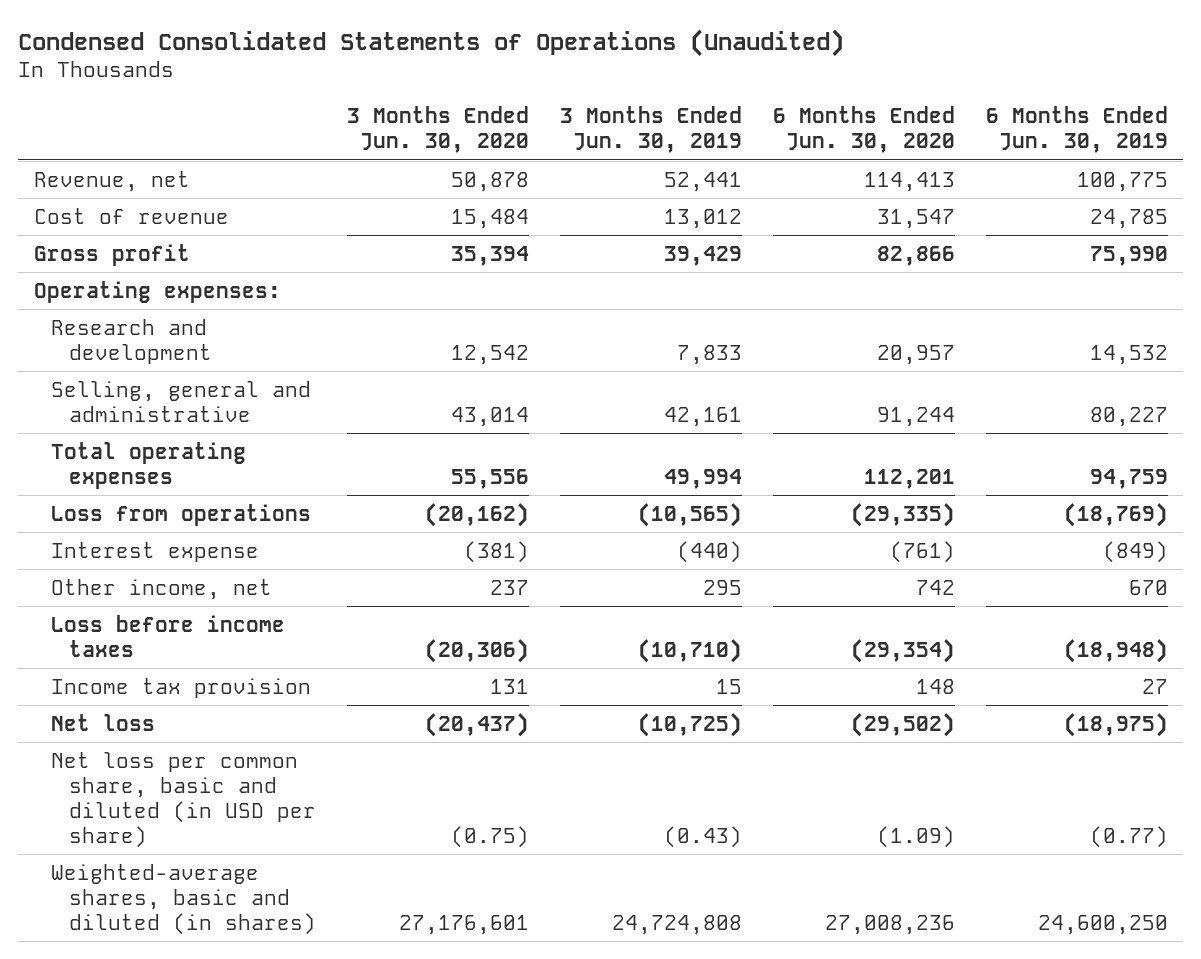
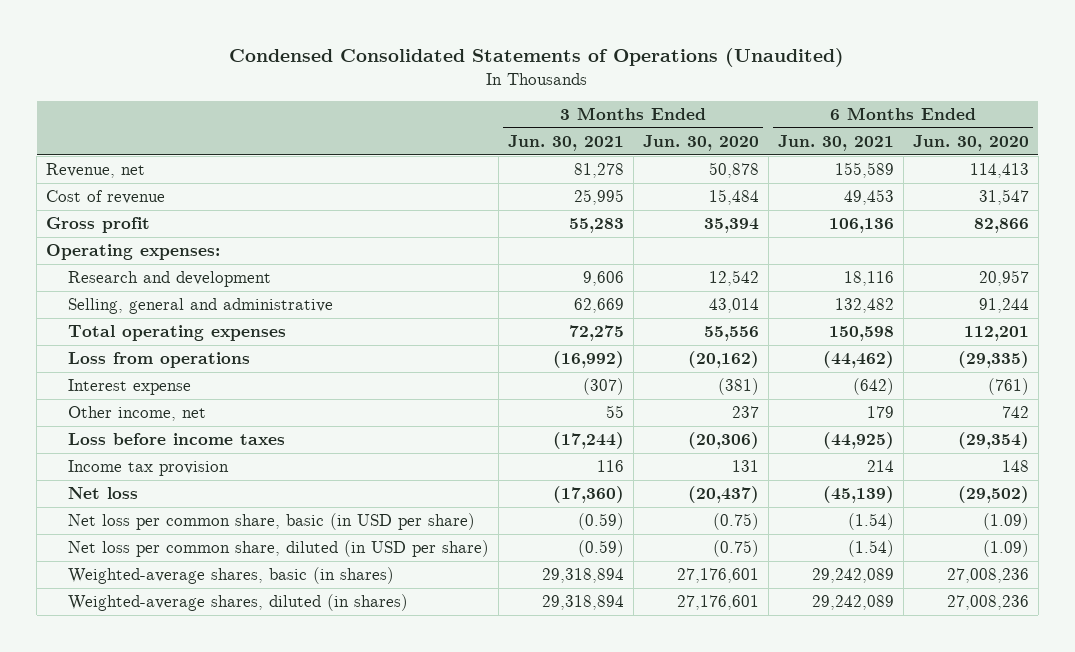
- | 3 Months Ended Jun. 30, 2020 | 3 Months Ended Jun. 30, 2019 | 6 Months Ended Jun. 30, 2020 | 6 Months Ended Jun. 30, 2019
+ | 3 Months Ended Jun. 30, 2021 | 3 Months Ended Jun. 30, 2020 | 6 Months Ended Jun. 30, 2021 | 6 Months Ended Jun. 30, 2020
- Net loss per common share, basic and diluted (in USD per share) | (0.75) | (0.43) | (1.09) | (0.77)
- Weighted-average shares, basic and diluted (in shares) | 27,176,601 | 24,724,808 | 27,008,236 | 24,600,250
+ Net loss per common share, basic (in USD per share) | (0.59) | (0.75) | (1.54) | (1.09)
+ Net loss per common share, diluted (in USD per share) | (0.59) | (0.75) | (1.54) | (1.09)
+ Weighted-average shares, basic (in shares) | 29,318,894 | 27,176,601 | 29,242,089 | 27,008,236
+ Weighted-average shares, diluted (in shares) | 29,318,894 | 27,176,601 | 29,242,089 | 27,008,236

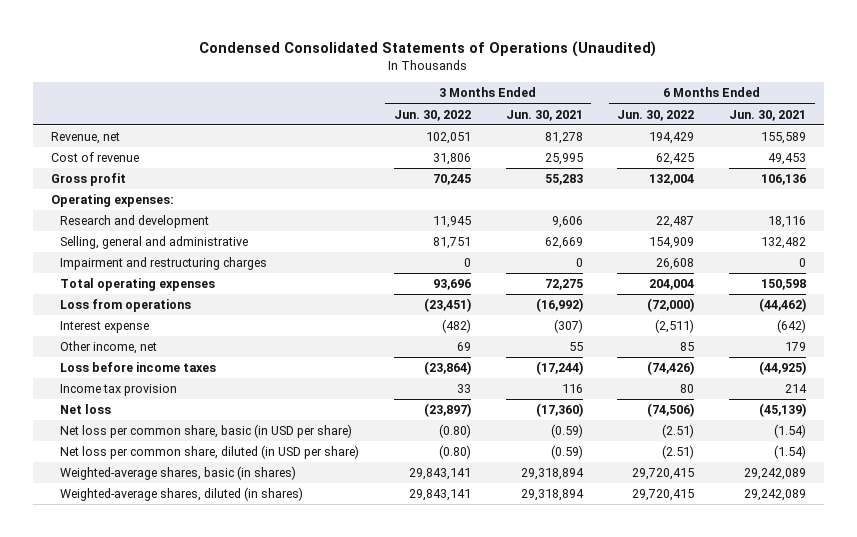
- | 3 Months Ended Jun. 30, 2021 | 3 Months Ended Jun. 30, 2020 | 6 Months Ended Jun. 30, 2021 | 6 Months Ended Jun. 30, 2020
+ | 3 Months Ended Jun. 30, 2022 | 3 Months Ended Jun. 30, 2021 | 6 Months Ended Jun. 30, 2022 | 6 Months Ended Jun. 30, 2021
+ Impairment and restructuring charges | 0 | 0 | 26,608 | 0

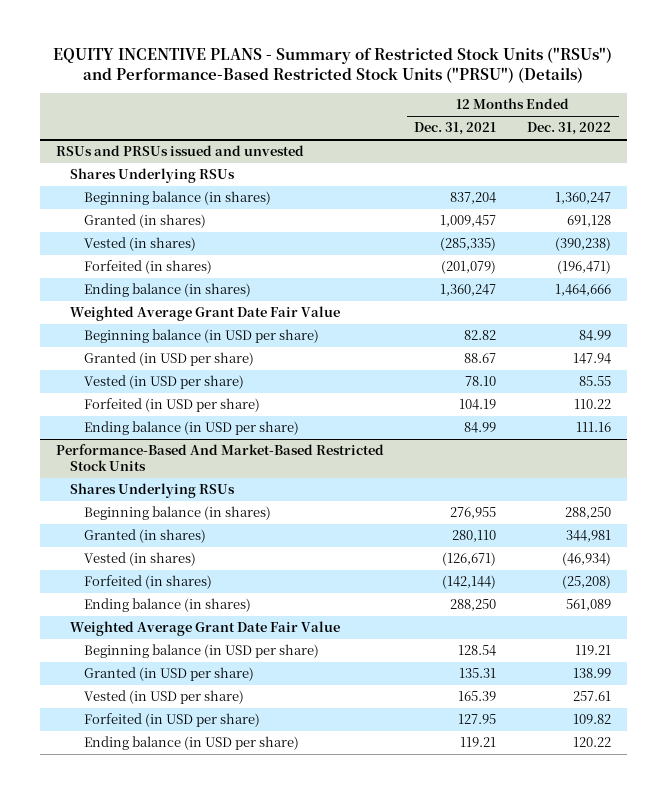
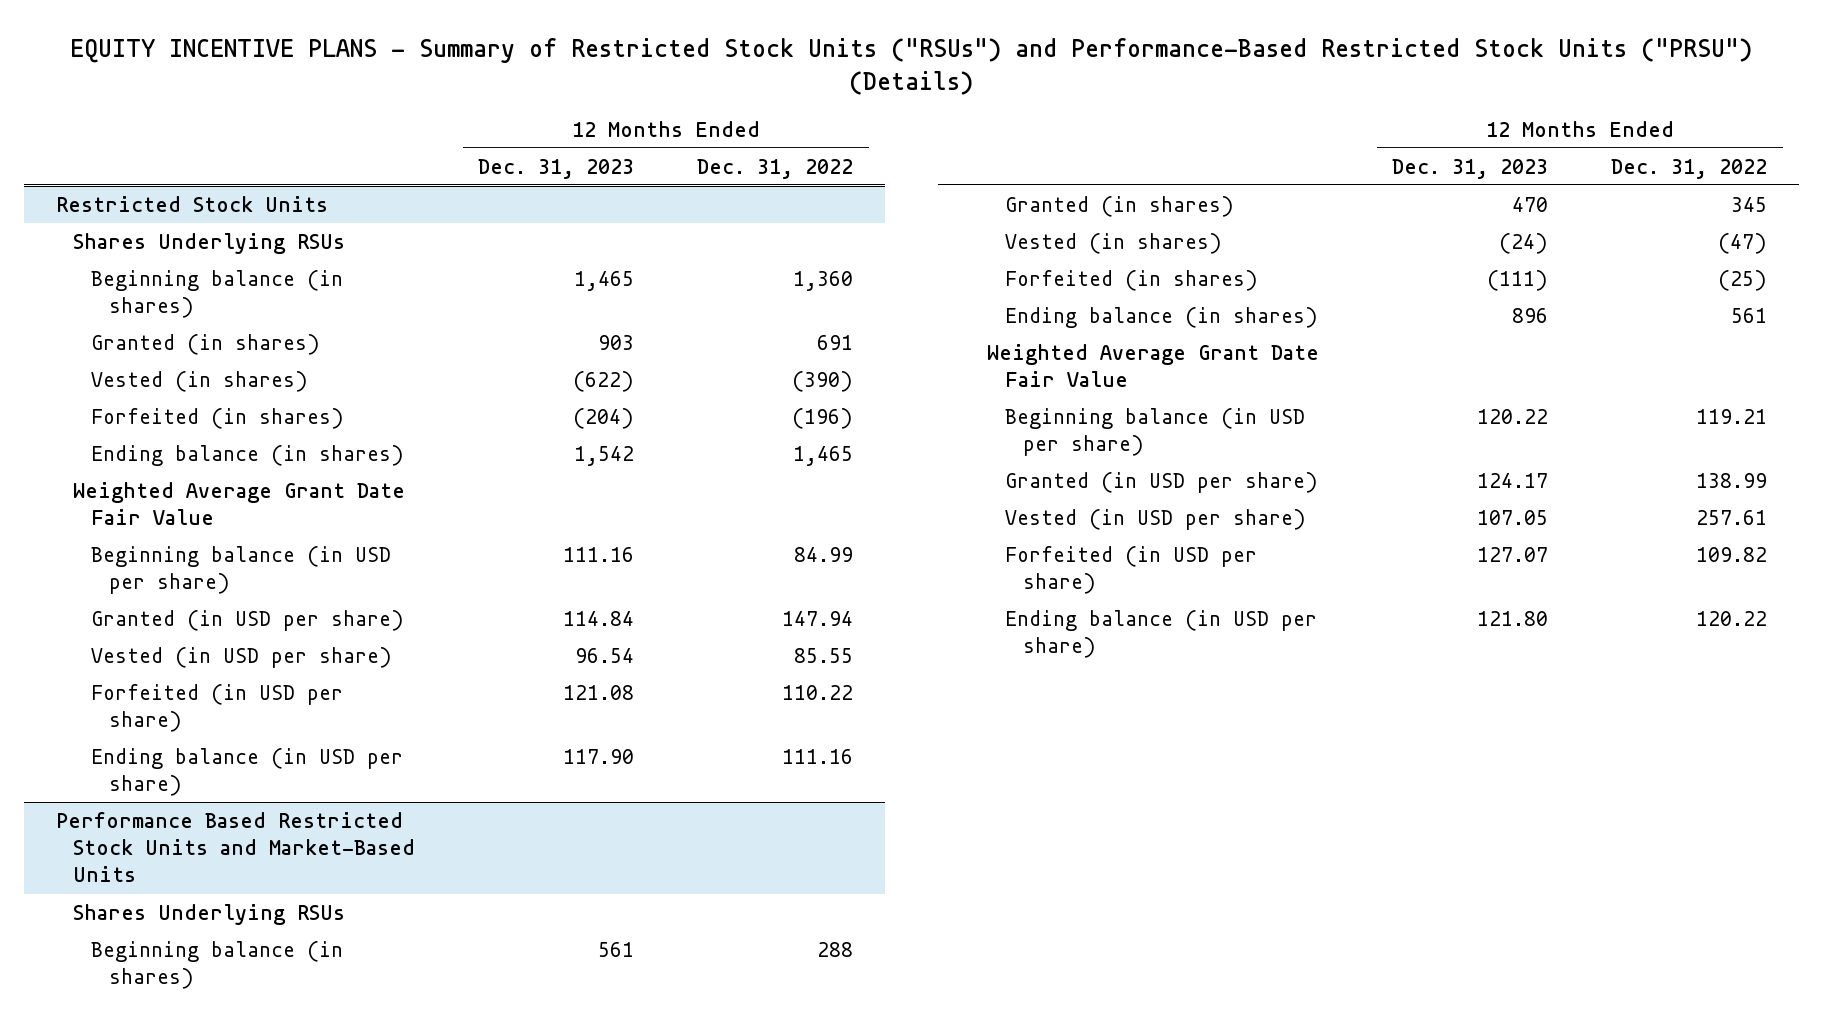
- | 12 Months Ended Dec. 31, 2021 | 12 Months Ended Dec. 31, 2022
+ | 12 Months Ended Dec. 31, 2023 | 12 Months Ended Dec. 31, 2022
- RSUs and PRSUs issued and unvested
+ Restricted Stock Units
- Beginning balance (in shares) | 837,204 | 1,360,247
- Granted (in shares) | 1,009,457 | 691,128
- Vested (in shares) | (285,335) | (390,238)
- Forfeited (in shares) | (201,079) | (196,471)
- Ending balance (in shares) | 1,360,247 | 1,464,666
+ Beginning balance (in shares) | 1,465 | 1,360
+ Granted (in shares) | 903 | 691
+ Vested (in shares) | (622) | (390)
+ Forfeited (in shares) | (204) | (196)
+ Ending balance (in shares) | 1,542 | 1,465
- Performance-Based And Market-Based Restricted Stock Units
+ Performance Based Restricted Stock Units and Market-Based Units
- Beginning balance (in shares) | 276,955 | 288,250
- Granted (in shares) | 280,110 | 344,981
- Vested (in shares) | (126,671) | (46,934)
- Forfeited (in shares) | (142,144) | (25,208)
- Ending balance (in shares) | 288,250 | 561,089
+ Beginning balance (in shares) | 561 | 288
+ Granted (in shares) | 470 | 345
+ Vested (in shares) | (24) | (47)
+ Forfeited (in shares) | (111) | (25)
+ Ending balance (in shares) | 896 | 561

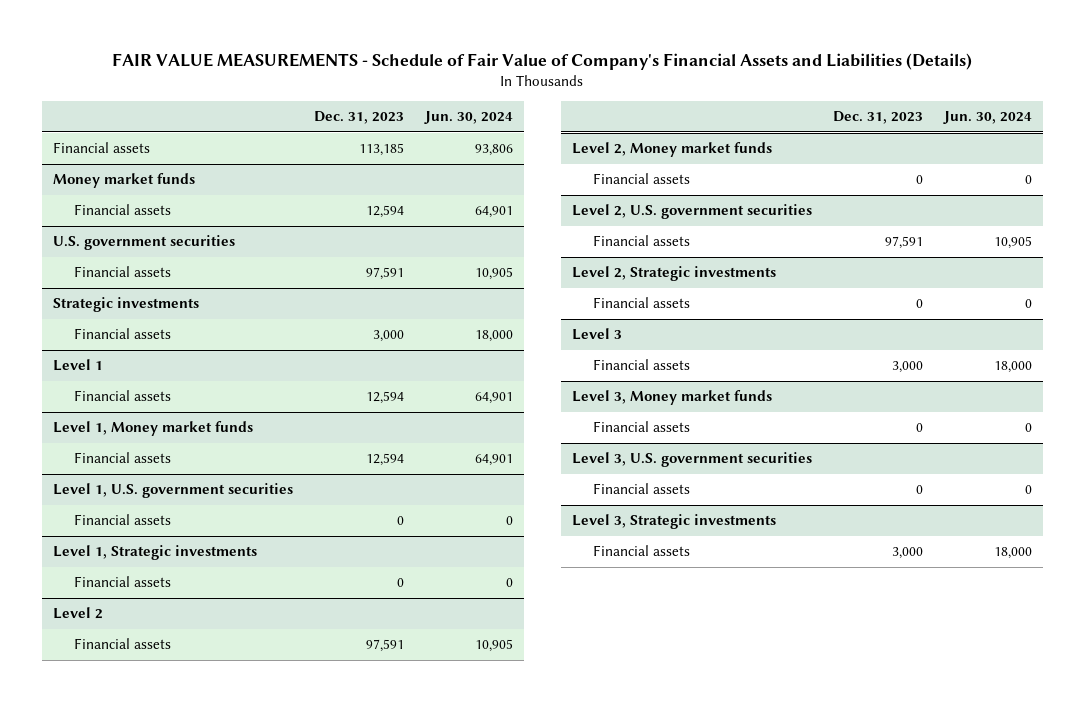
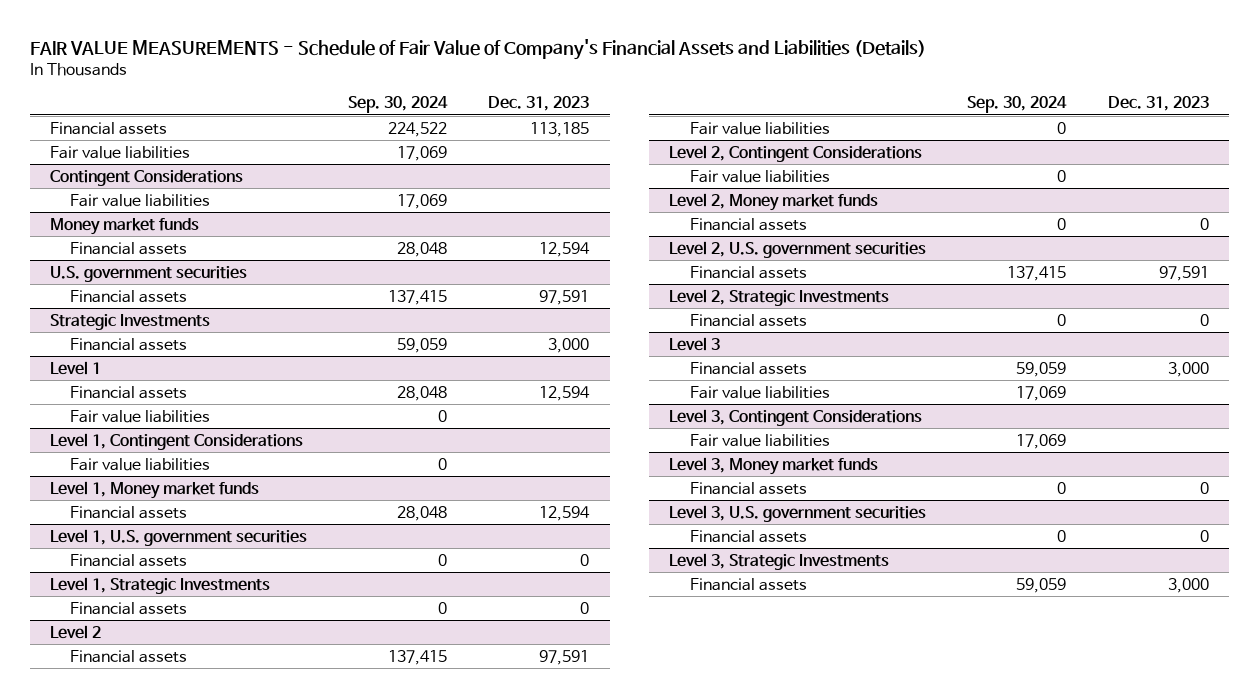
- | Dec. 31, 2023 | Jun. 30, 2024
+ | Sep. 30, 2024 | Dec. 31, 2023
+ Fair value liabilities | 17,069 |
+ Contingent Considerations
+ Fair value liabilities | 17,069 |
- Strategic investments
+ Strategic Investments
@ Level 1
+ Fair value liabilities | 0 |
+ Level 1, Contingent Considerations
+ Fair value liabilities | 0 |
- Level 1, Strategic investments
+ Level 1, Strategic Investments
@ Level 2
+ Fair value liabilities | 0 |
+ Level 2, Contingent Considerations
+ Fair value liabilities | 0 |
- Level 2, Strategic investments
+ Level 2, Strategic Investments
@ Level 3
+ Fair value liabilities | 17,069 |
+ Level 3, Contingent Considerations
+ Fair value liabilities | 17,069 |
- Level 3, Strategic investments
+ Level 3, Strategic Investments

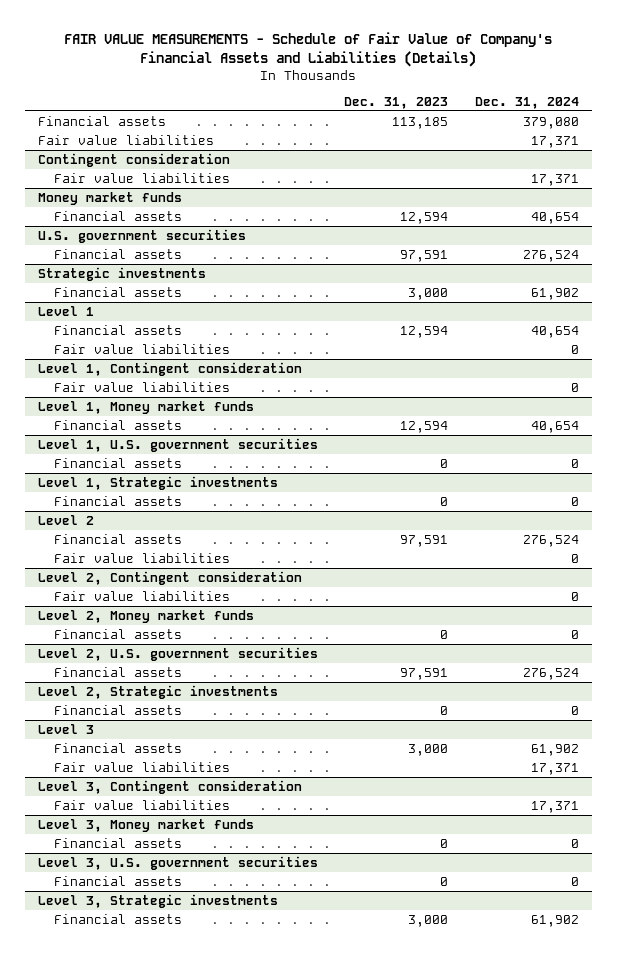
- | Sep. 30, 2024 | Dec. 31, 2023
+ | Dec. 31, 2023 | Dec. 31, 2024
- Contingent Considerations
+ Contingent consideration
- Strategic Investments
+ Strategic investments
- Level 1, Contingent Considerations
+ Level 1, Contingent consideration
- Level 1, Strategic Investments
+ Level 1, Strategic investments
- Level 2, Contingent Considerations
+ Level 2, Contingent consideration
- Level 2, Strategic Investments
+ Level 2, Strategic investments
- Level 3, Contingent Considerations
+ Level 3, Contingent consideration
- Level 3, Strategic Investments
+ Level 3, Strategic investments

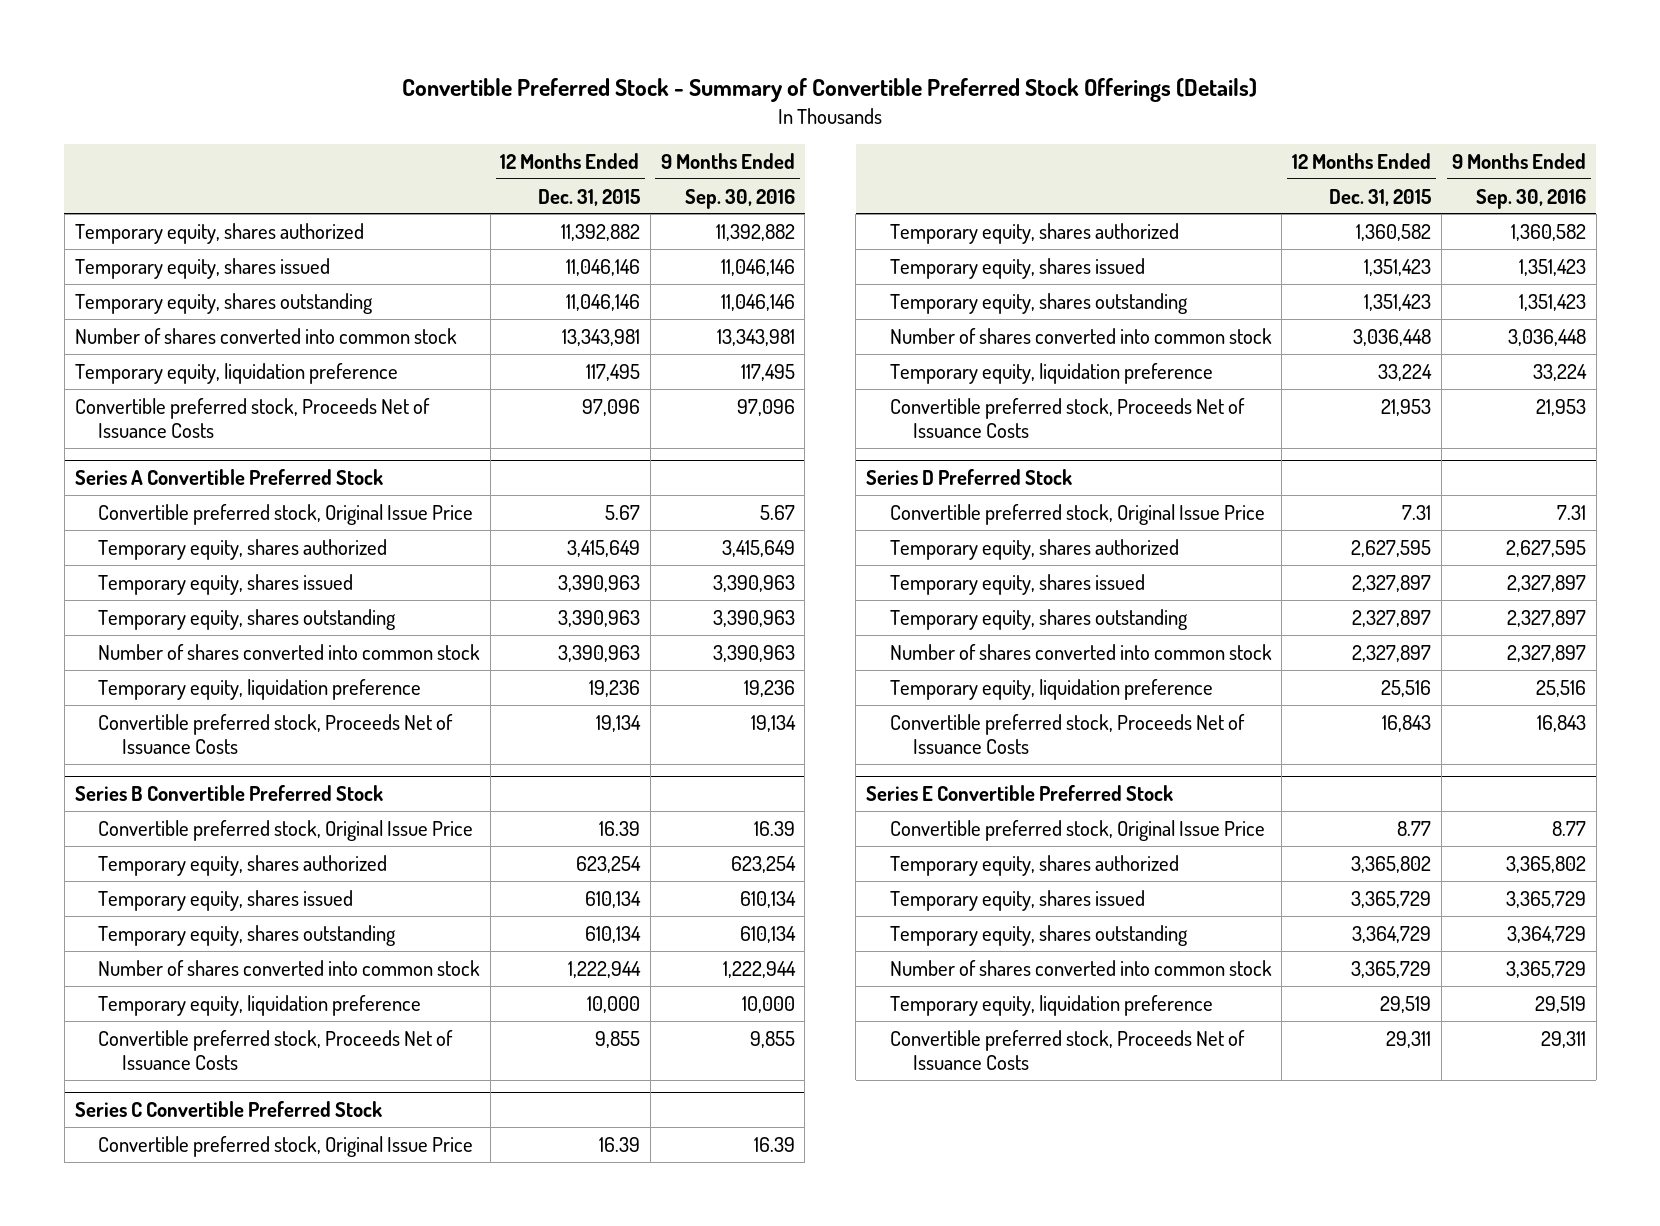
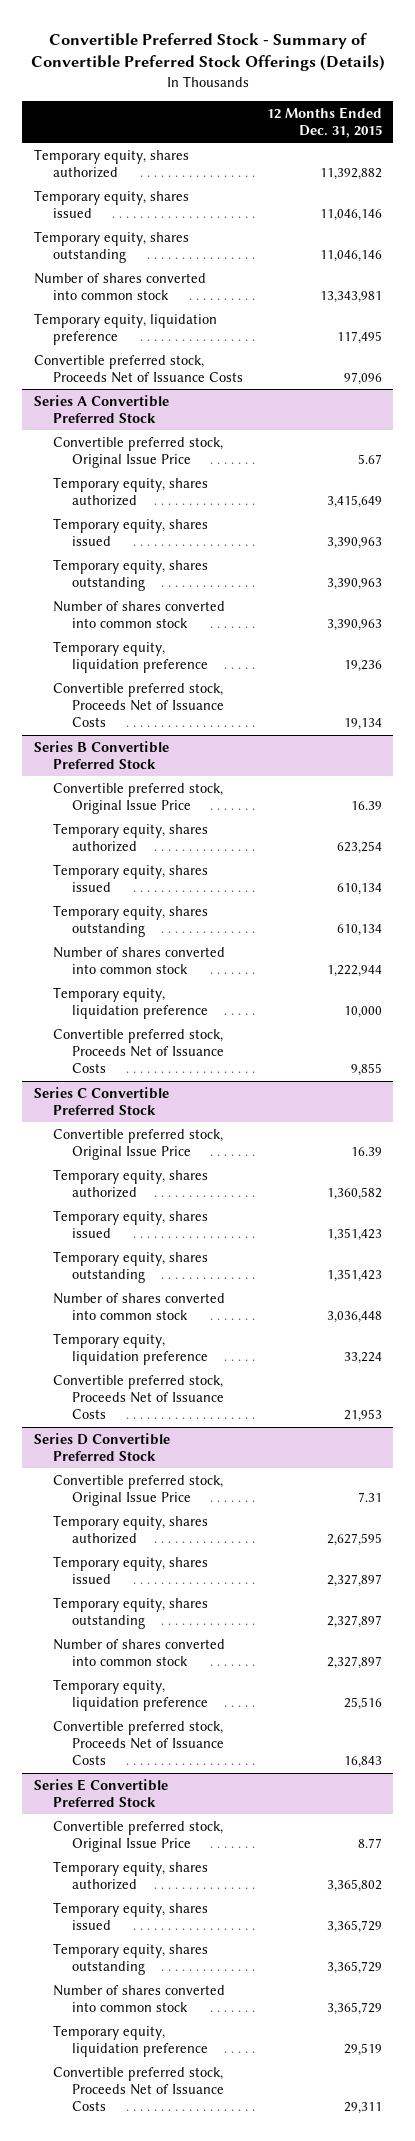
- | 12 Months Ended Dec. 31, 2015 | 9 Months Ended Sep. 30, 2016
+ | 12 Months Ended Dec. 31, 2015
- Series D Preferred Stock
+ Series D Convertible Preferred Stock
@ Series E Convertible Preferred Stock
- Temporary equity, shares outstanding | 3,364,729 | 3,364,729
+ Temporary equity, shares outstanding | 3,365,729

